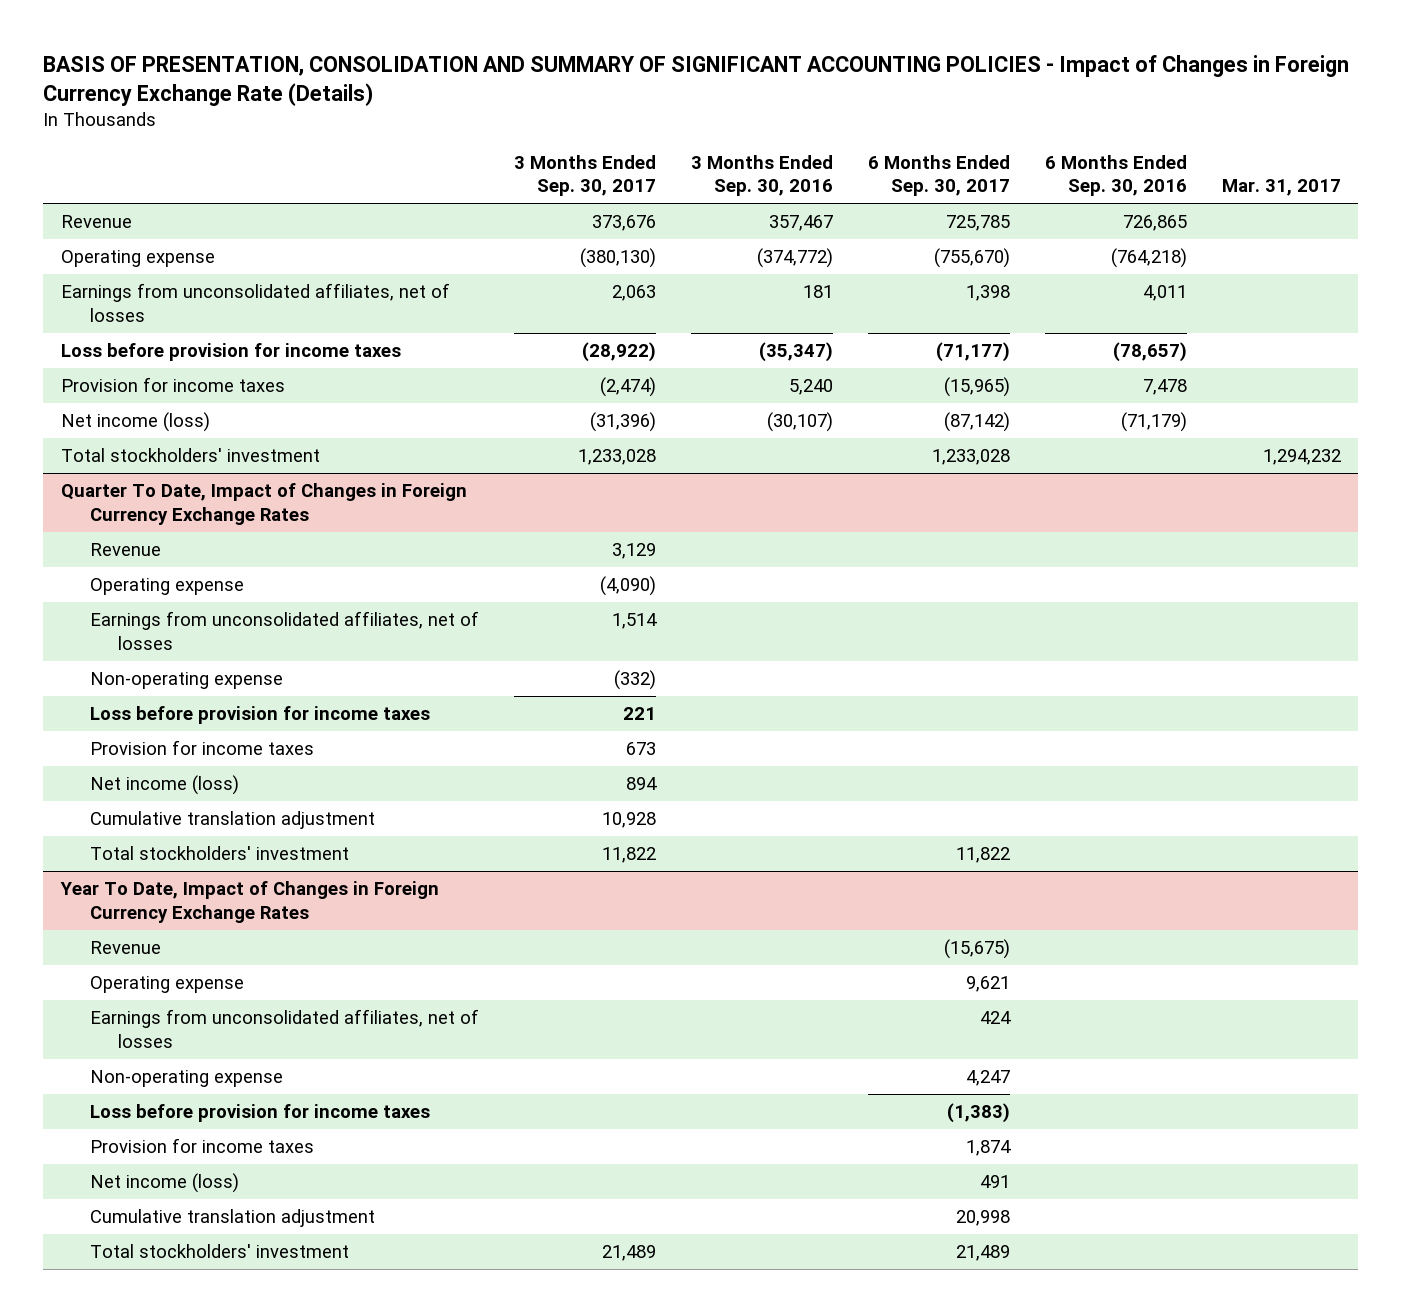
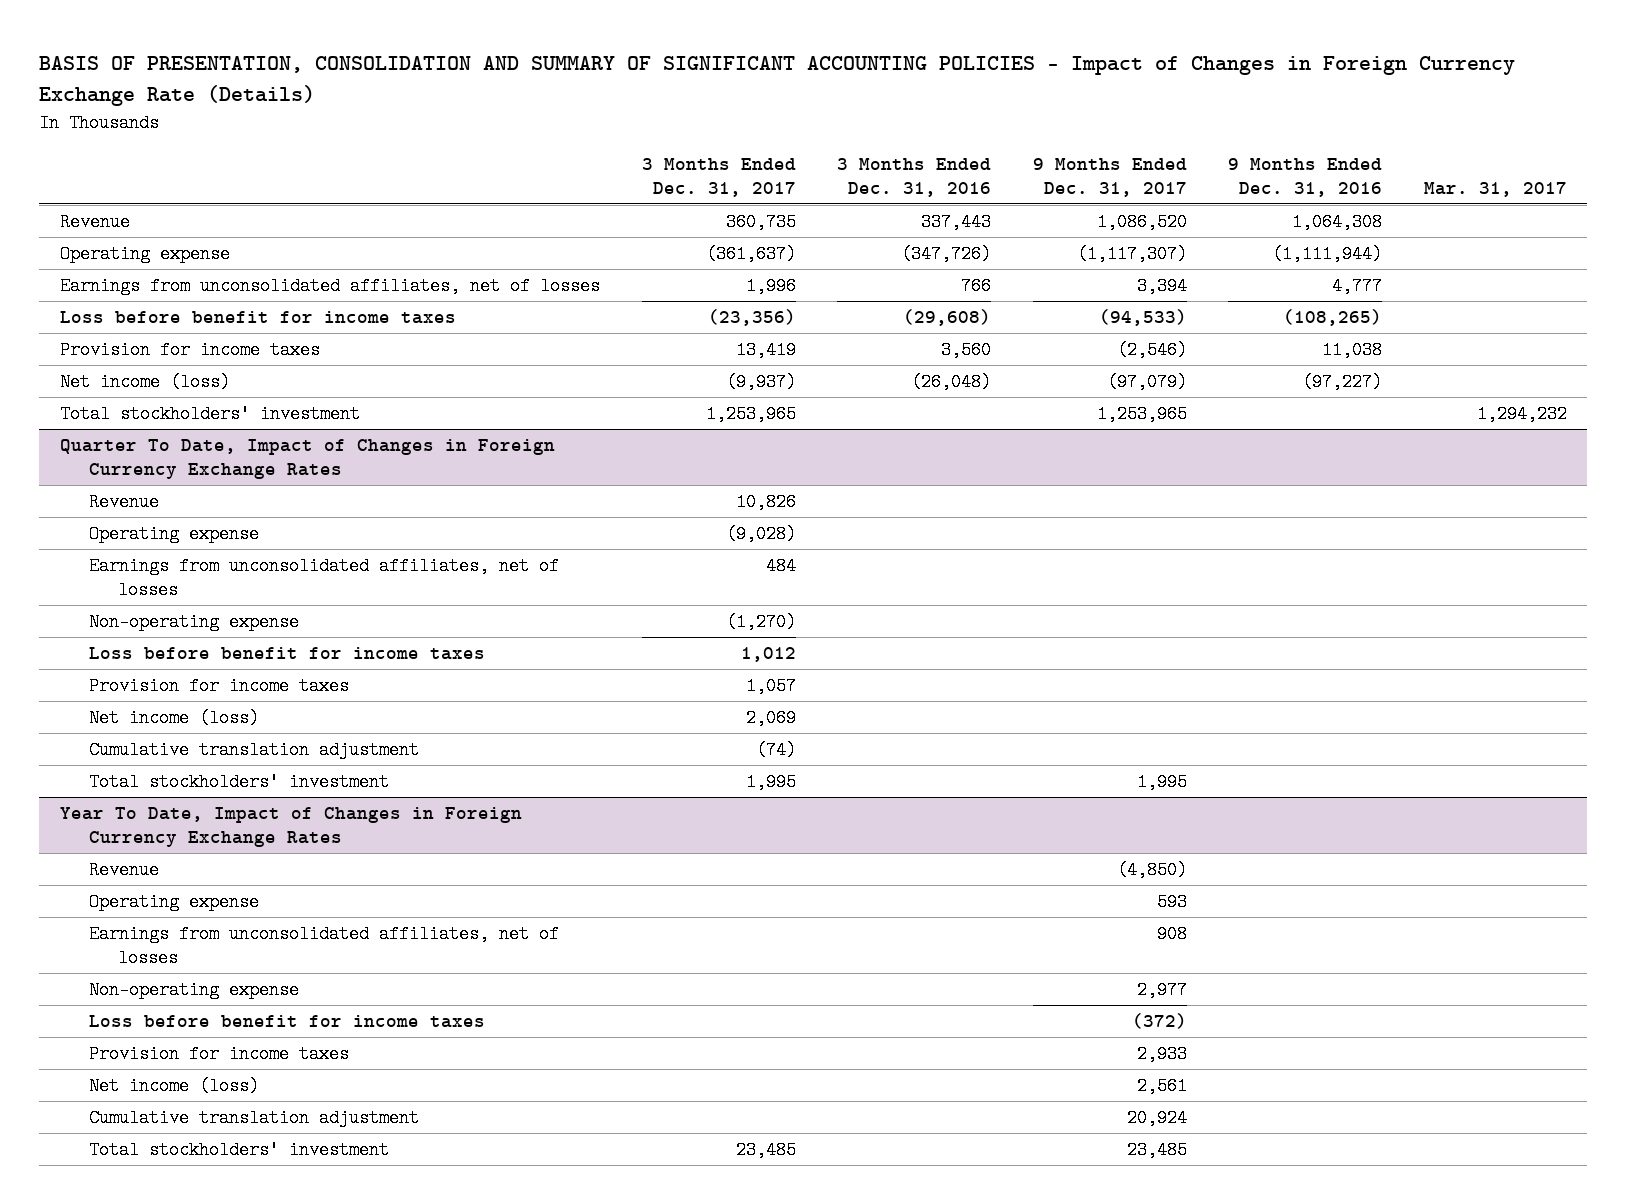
- | 3 Months Ended Sep. 30, 2017 | 3 Months Ended Sep. 30, 2016 | 6 Months Ended Sep. 30, 2017 | 6 Months Ended Sep. 30, 2016 | Mar. 31, 2017
+ | 3 Months Ended Dec. 31, 2017 | 3 Months Ended Dec. 31, 2016 | 9 Months Ended Dec. 31, 2017 | 9 Months Ended Dec. 31, 2016 | Mar. 31, 2017
- Loss before provision for income taxes | (28,922) | (35,347) | (71,177) | (78,657) |
+ Loss before benefit for income taxes | (23,356) | (29,608) | (94,533) | (108,265) |
@ Quarter To Date, Impact of Changes in Foreign Currency Exchange Rates
- Loss before provision for income taxes | 221 | | | |
+ Loss before benefit for income taxes | 1,012 | | | |
@ Year To Date, Impact of Changes in Foreign Currency Exchange Rates
- Loss before provision for income taxes | | | (1,383) | |
+ Loss before benefit for income taxes | | | (372) | |

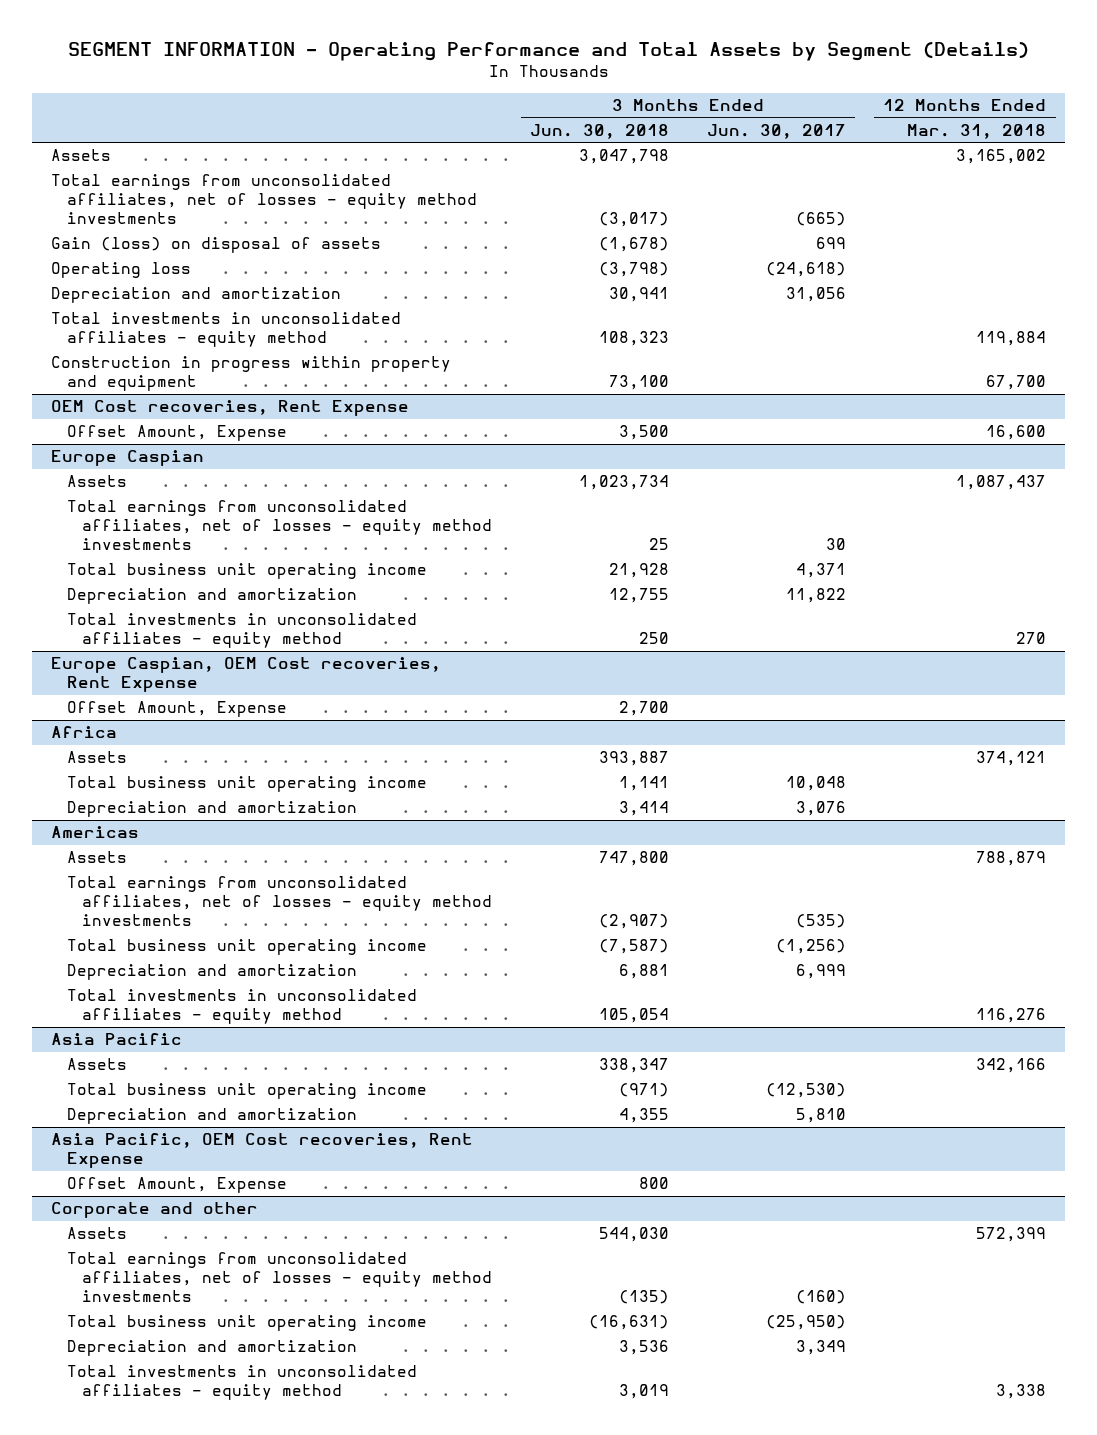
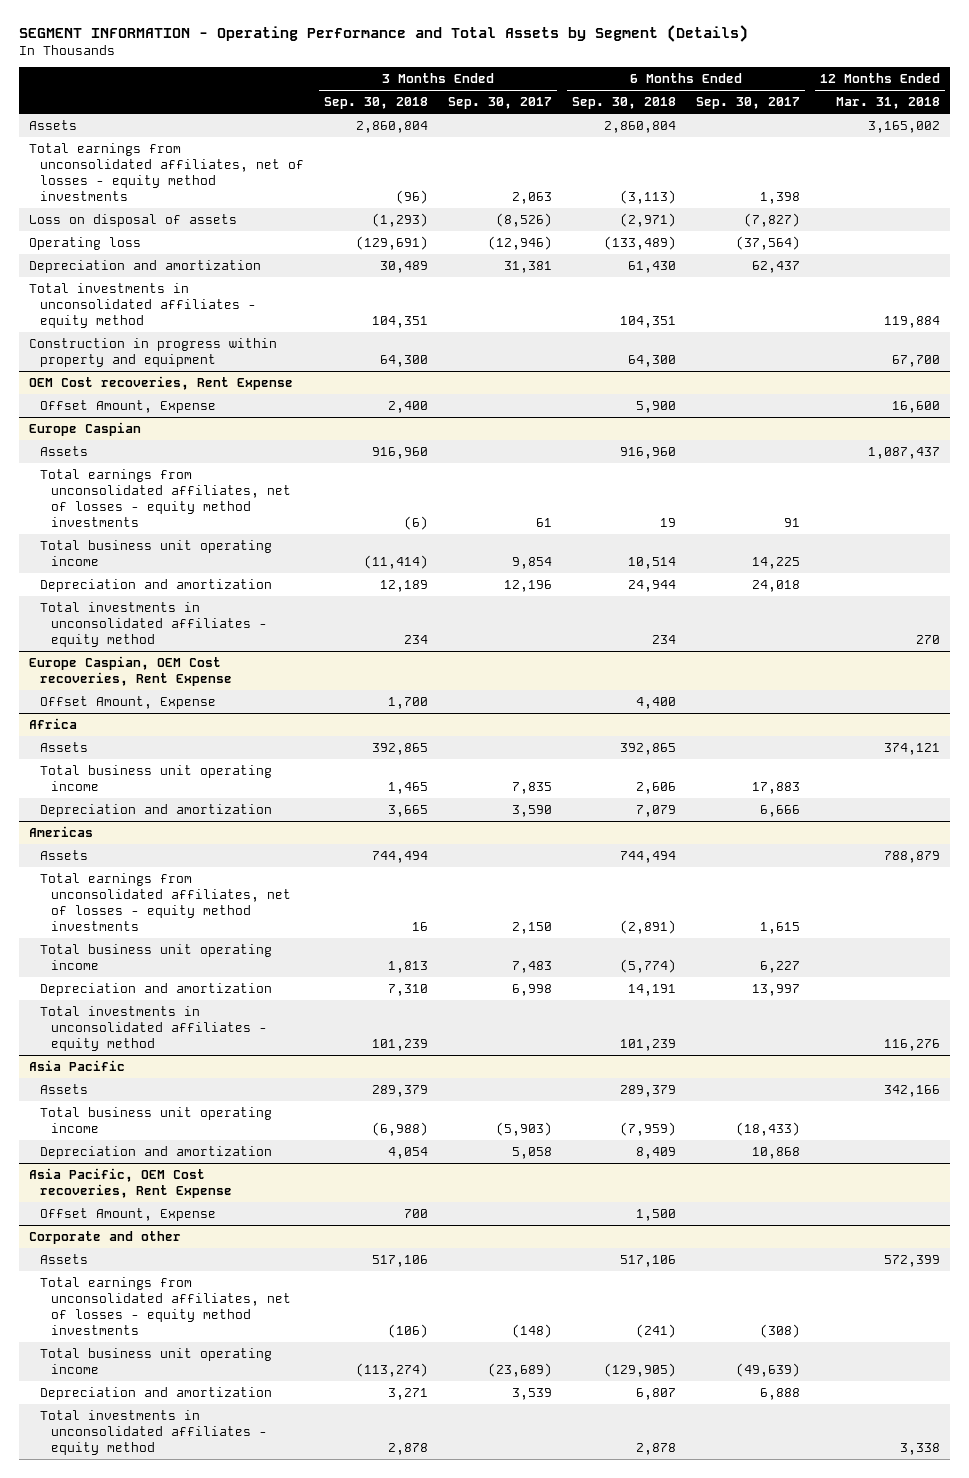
- | 3 Months Ended Jun. 30, 2018 | 3 Months Ended Jun. 30, 2017 | 12 Months Ended Mar. 31, 2018
+ | 3 Months Ended Sep. 30, 2018 | 3 Months Ended Sep. 30, 2017 | 6 Months Ended Sep. 30, 2018 | 6 Months Ended Sep. 30, 2017 | 12 Months Ended Mar. 31, 2018
- Gain (loss) on disposal of assets | (1,678) | 699 |
+ Loss on disposal of assets | (1,293) | (8,526) | (2,971) | (7,827) |

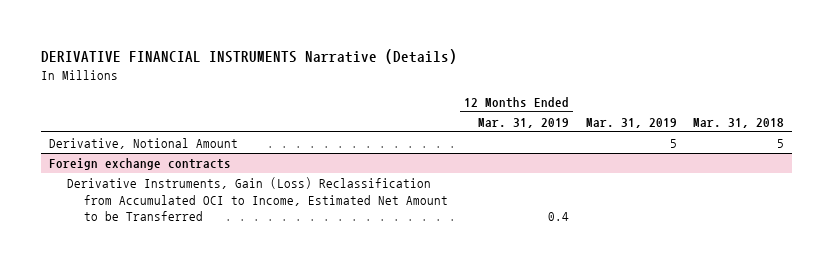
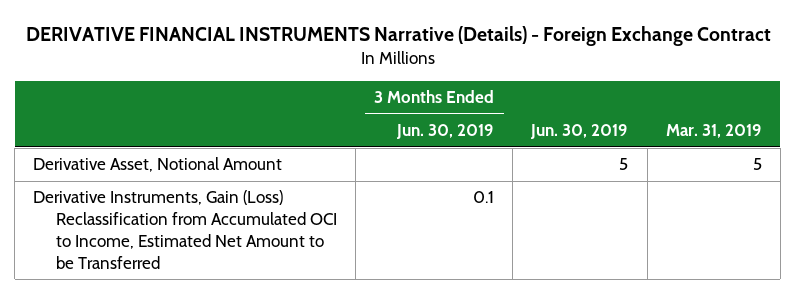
- DERIVATIVE FINANCIAL INSTRUMENTS Narrative (Details)
+ DERIVATIVE FINANCIAL INSTRUMENTS Narrative (Details) - Foreign Exchange Contract
- | 12 Months Ended Mar. 31, 2019 | Mar. 31, 2019 | Mar. 31, 2018
+ | 3 Months Ended Jun. 30, 2019 | Jun. 30, 2019 | Mar. 31, 2019
- Derivative, Notional Amount | | 5 | 5
- Foreign exchange contracts
- Derivative Instruments, Gain (Loss) Reclassification from Accumulated OCI to Income, Estimated Net Amount to be Transferred | 0.4 | |
+ Derivative Asset, Notional Amount | | 5 | 5
+ Derivative Instruments, Gain (Loss) Reclassification from Accumulated OCI to Income, Estimated Net Amount to be Transferred | 0.1 | |

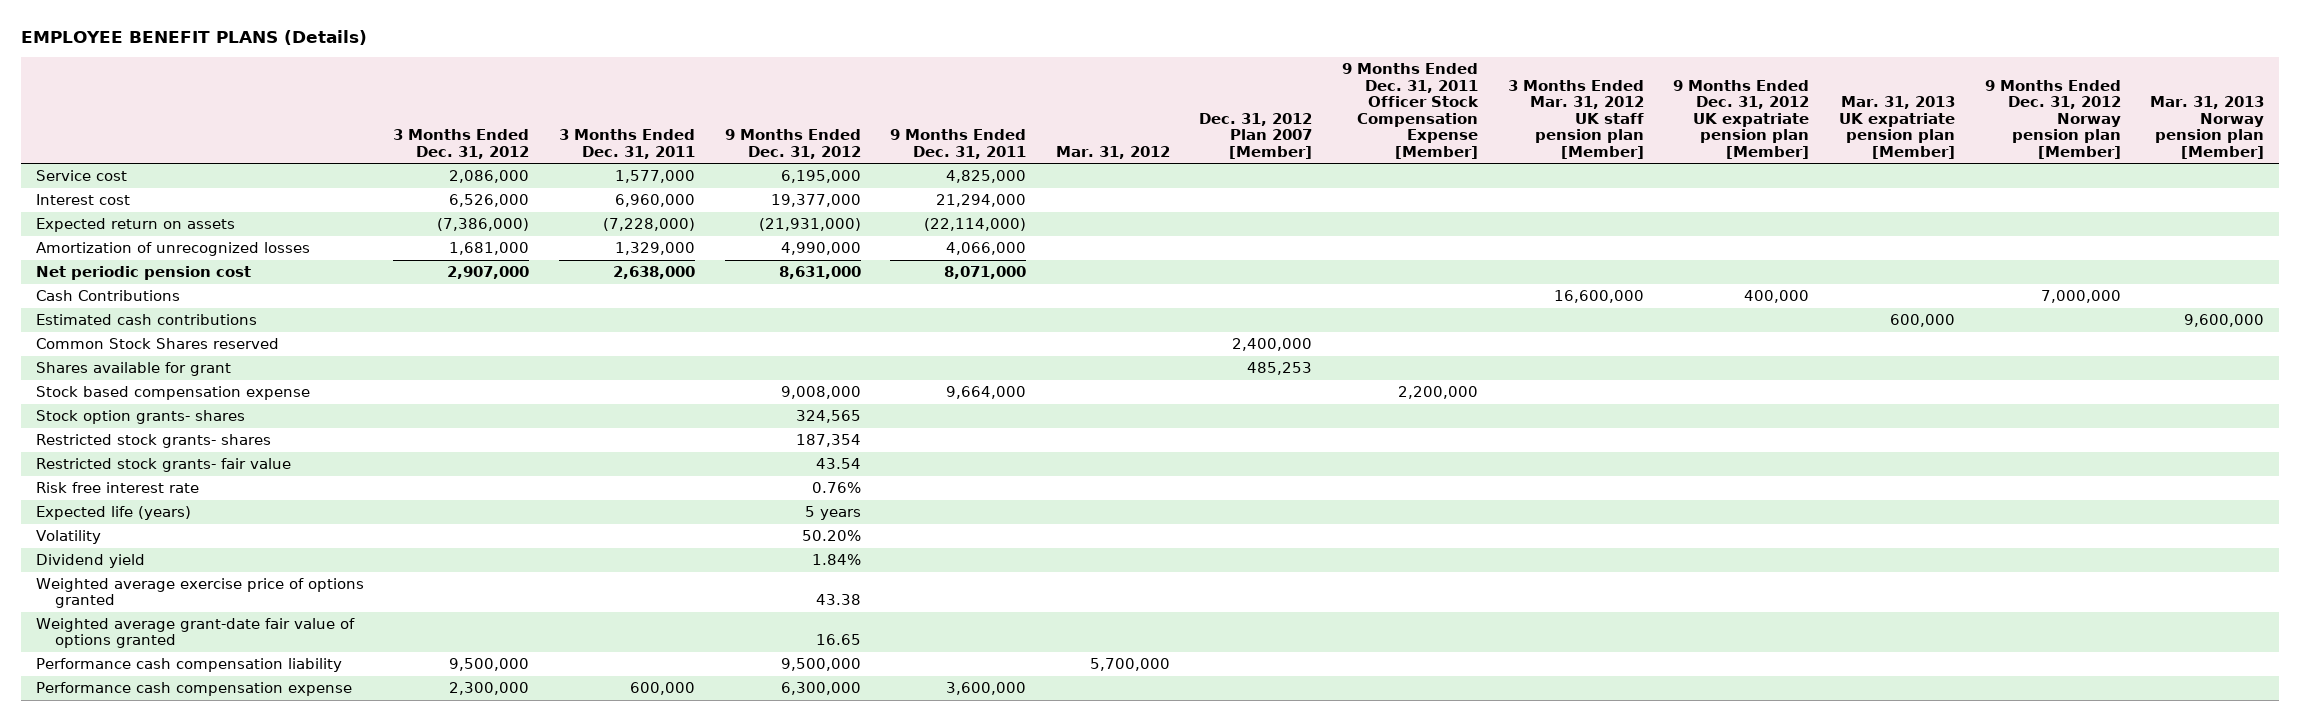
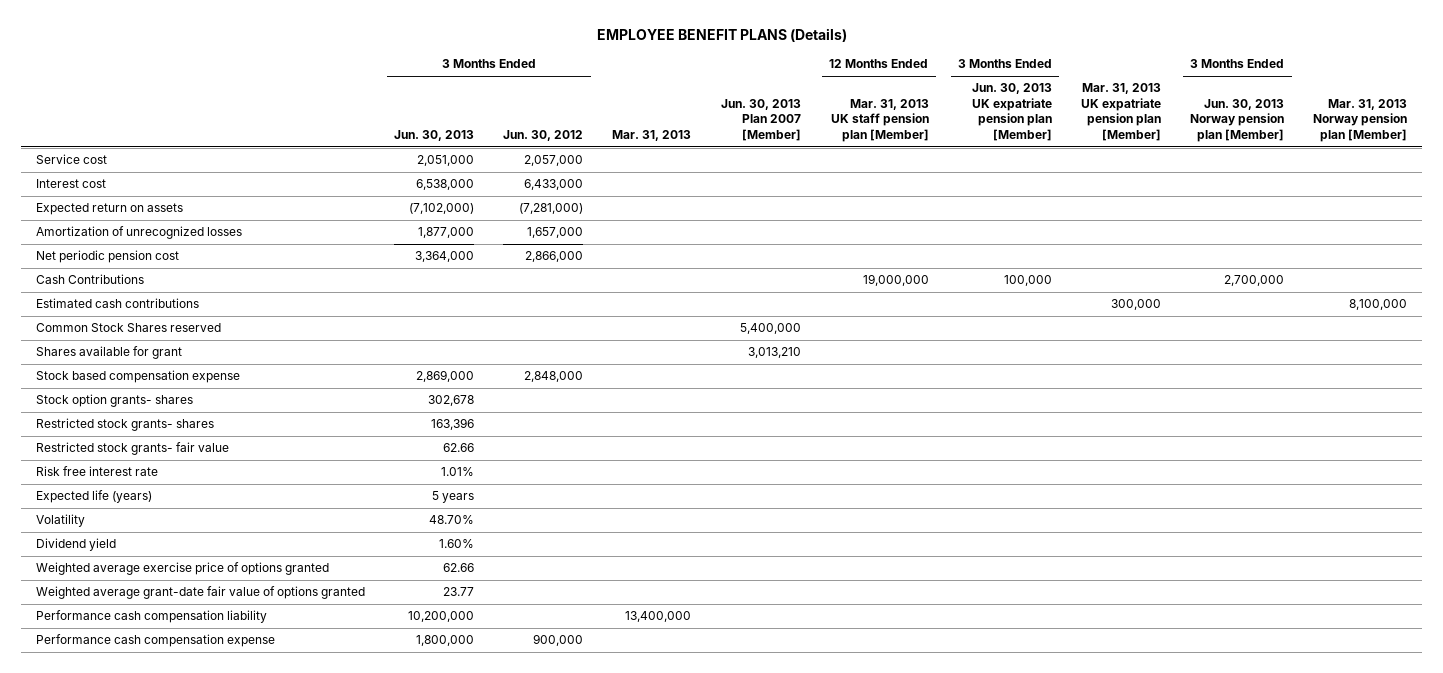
- | 3 Months Ended Dec. 31, 2012 | 3 Months Ended Dec. 31, 2011 | 9 Months Ended Dec. 31, 2012 | 9 Months Ended Dec. 31, 2011 | Mar. 31, 2012 | Dec. 31, 2012 Plan 2007 [Member] | 9 Months Ended Dec. 31, 2011 Officer Stock Compensation Expense [Member] | 3 Months Ended Mar. 31, 2012 UK staff pension plan [Member] | 9 Months Ended Dec. 31, 2012 UK expatriate pension plan [Member] | Mar. 31, 2013 UK expatriate pension plan [Member] | 9 Months Ended Dec. 31, 2012 Norway pension plan [Member] | Mar. 31, 2013 Norway pension plan [Member]
+ | 3 Months Ended Jun. 30, 2013 | 3 Months Ended Jun. 30, 2012 | Mar. 31, 2013 | Jun. 30, 2013 Plan 2007 [Member] | 12 Months Ended Mar. 31, 2013 UK staff pension plan [Member] | 3 Months Ended Jun. 30, 2013 UK expatriate pension plan [Member] | Mar. 31, 2013 UK expatriate pension plan [Member] | 3 Months Ended Jun. 30, 2013 Norway pension plan [Member] | Mar. 31, 2013 Norway pension plan [Member]
- Estimated cash contributions | | | | | | | | | | 600,000 | | 9,600,000
+ Estimated cash contributions | | | | | | | 300,000 | | 8,100,000

